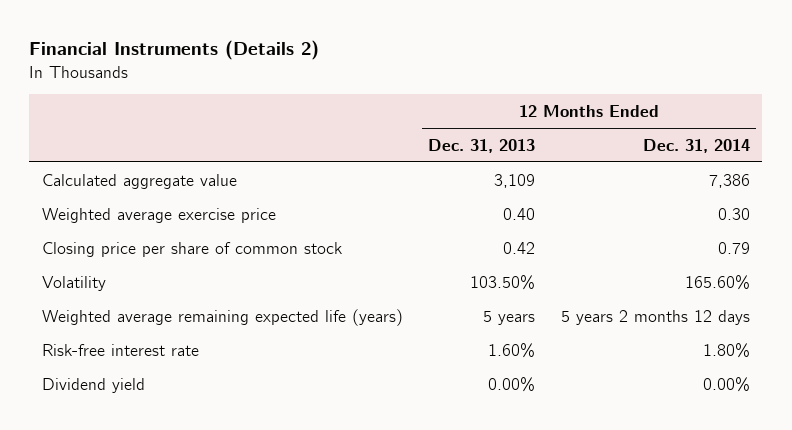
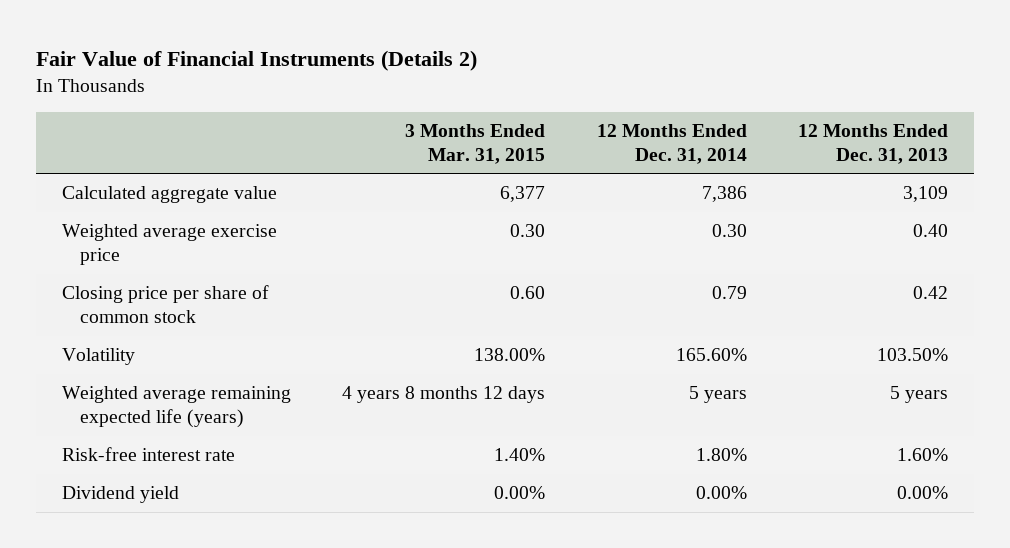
- Financial Instruments (Details 2)
+ Fair Value of Financial Instruments (Details 2)
- | 12 Months Ended Dec. 31, 2013 | 12 Months Ended Dec. 31, 2014
+ | 3 Months Ended Mar. 31, 2015 | 12 Months Ended Dec. 31, 2014 | 12 Months Ended Dec. 31, 2013
- Weighted average remaining expected life (years) | 5 years | 5 years 2 months 12 days
+ Weighted average remaining expected life (years) | 4 years 8 months 12 days | 5 years | 5 years

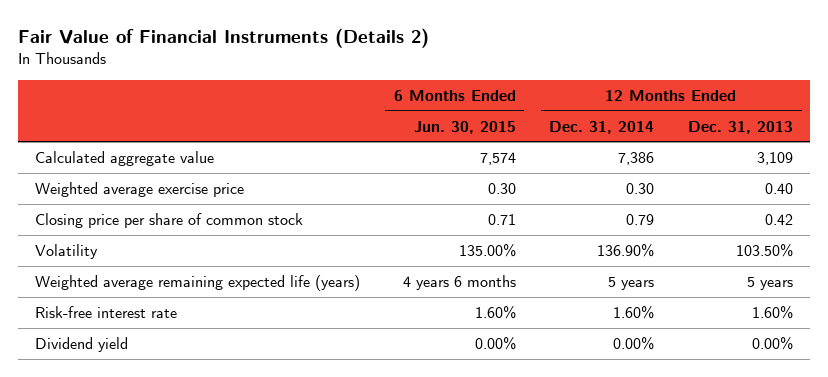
- | 3 Months Ended Mar. 31, 2015 | 12 Months Ended Dec. 31, 2014 | 12 Months Ended Dec. 31, 2013
+ | 6 Months Ended Jun. 30, 2015 | 12 Months Ended Dec. 31, 2014 | 12 Months Ended Dec. 31, 2013
- Volatility | 138.00% | 165.60% | 103.50%
+ Volatility | 135.00% | 136.90% | 103.50%
- Risk-free interest rate | 1.40% | 1.80% | 1.60%
+ Risk-free interest rate | 1.60% | 1.60% | 1.60%

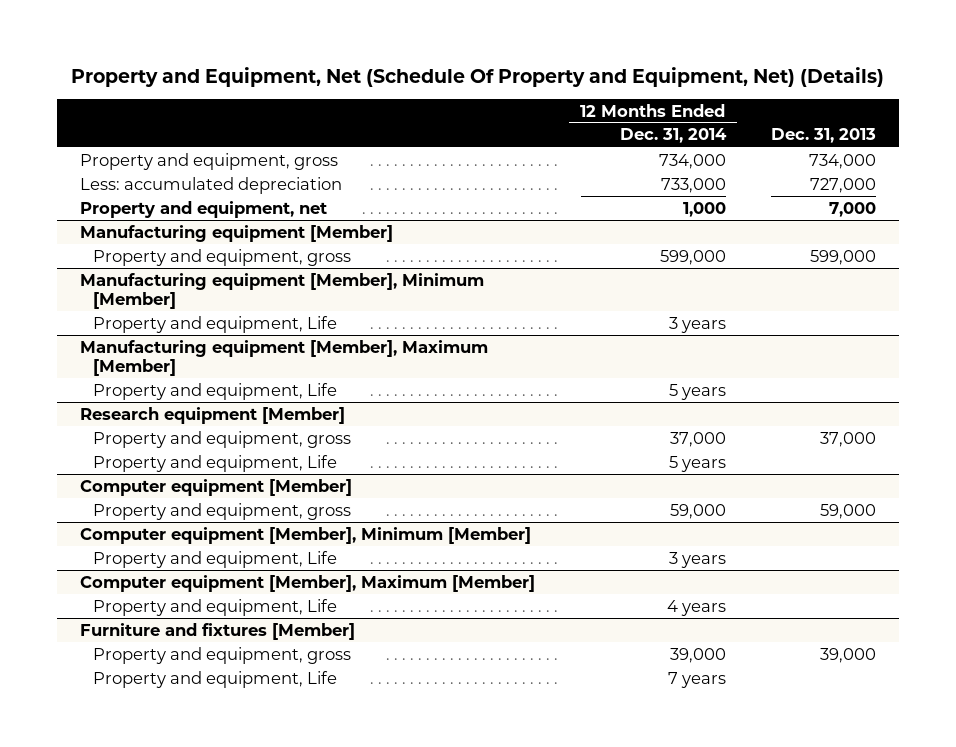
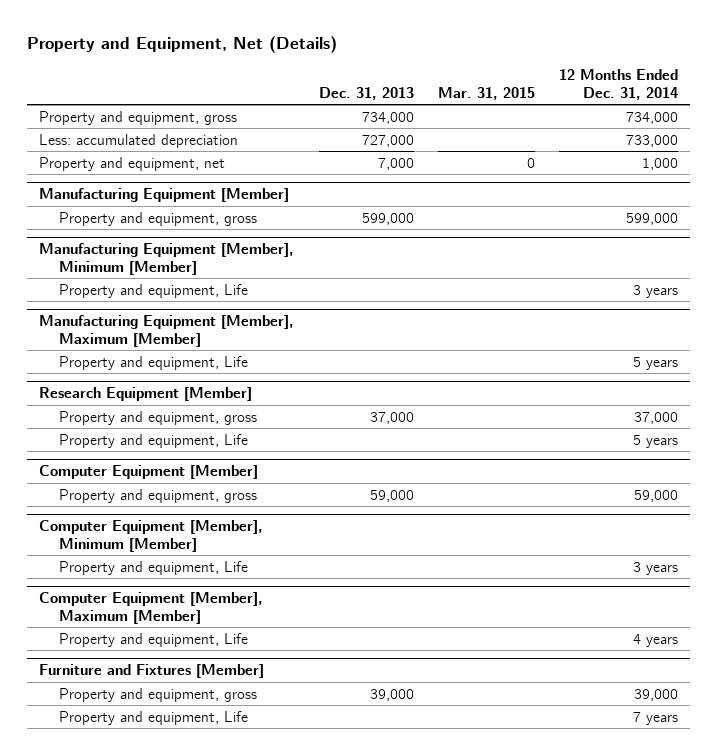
- Property and Equipment, Net (Schedule Of Property and Equipment, Net) (Details)
+ Property and Equipment, Net (Details)
- | 12 Months Ended Dec. 31, 2014 | Dec. 31, 2013
+ | Dec. 31, 2013 | Mar. 31, 2015 | 12 Months Ended Dec. 31, 2014
- Manufacturing equipment [Member]
+ Manufacturing Equipment [Member]
- Manufacturing equipment [Member], Minimum [Member]
+ Manufacturing Equipment [Member], Minimum [Member]
- Manufacturing equipment [Member], Maximum [Member]
+ Manufacturing Equipment [Member], Maximum [Member]
- Research equipment [Member]
+ Research Equipment [Member]
- Computer equipment [Member]
+ Computer Equipment [Member]
- Computer equipment [Member], Minimum [Member]
+ Computer Equipment [Member], Minimum [Member]
- Computer equipment [Member], Maximum [Member]
+ Computer Equipment [Member], Maximum [Member]
- Furniture and fixtures [Member]
+ Furniture and Fixtures [Member]

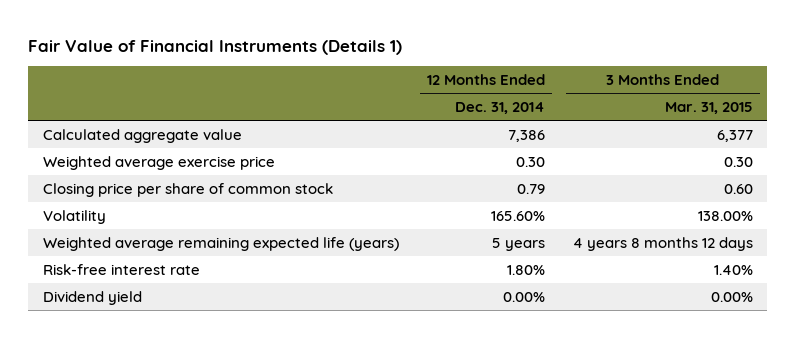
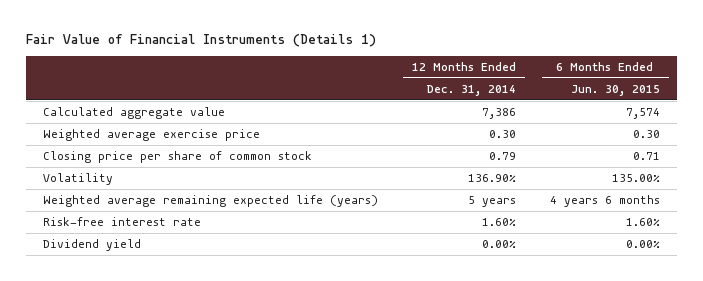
- | 12 Months Ended Dec. 31, 2014 | 3 Months Ended Mar. 31, 2015
+ | 12 Months Ended Dec. 31, 2014 | 6 Months Ended Jun. 30, 2015
- Volatility | 165.60% | 138.00%
+ Volatility | 136.90% | 135.00%
- Risk-free interest rate | 1.80% | 1.40%
+ Risk-free interest rate | 1.60% | 1.60%

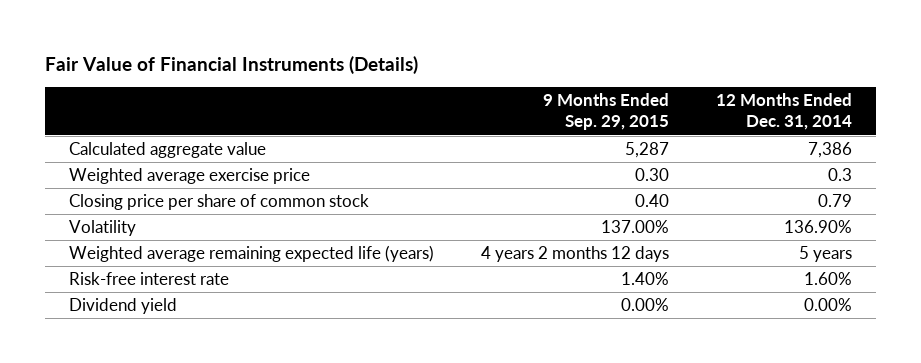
- Fair Value of Financial Instruments (Details 1)
+ Fair Value of Financial Instruments (Details)
- | 12 Months Ended Dec. 31, 2014 | 6 Months Ended Jun. 30, 2015
+ | 9 Months Ended Sep. 29, 2015 | 12 Months Ended Dec. 31, 2014
- Weighted average exercise price | 0.30 | 0.30
+ Weighted average exercise price | 0.30 | 0.3

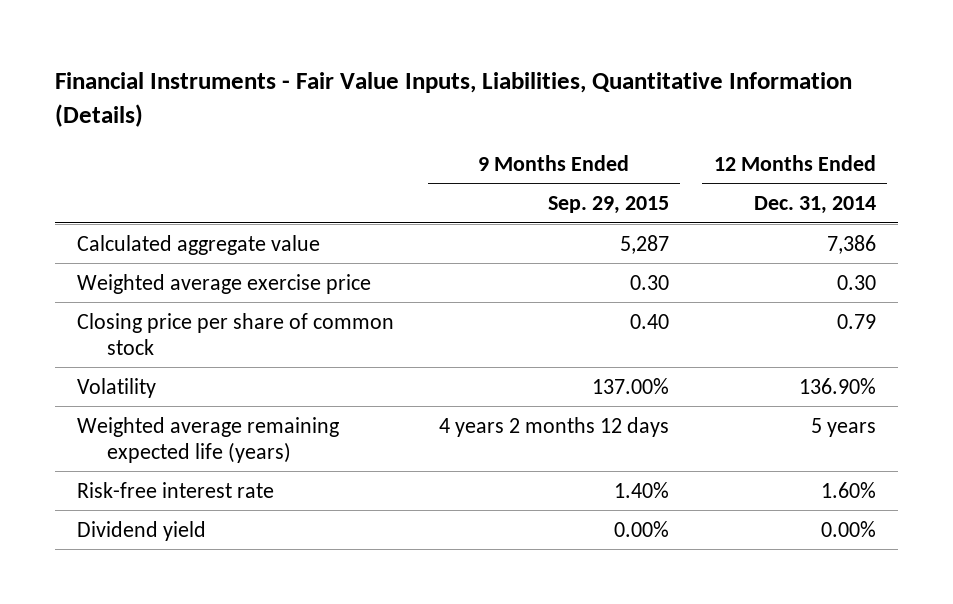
- Fair Value of Financial Instruments (Details)
+ Financial Instruments - Fair Value Inputs, Liabilities, Quantitative Information (Details)
- Weighted average exercise price | 0.30 | 0.3
+ Weighted average exercise price | 0.30 | 0.30

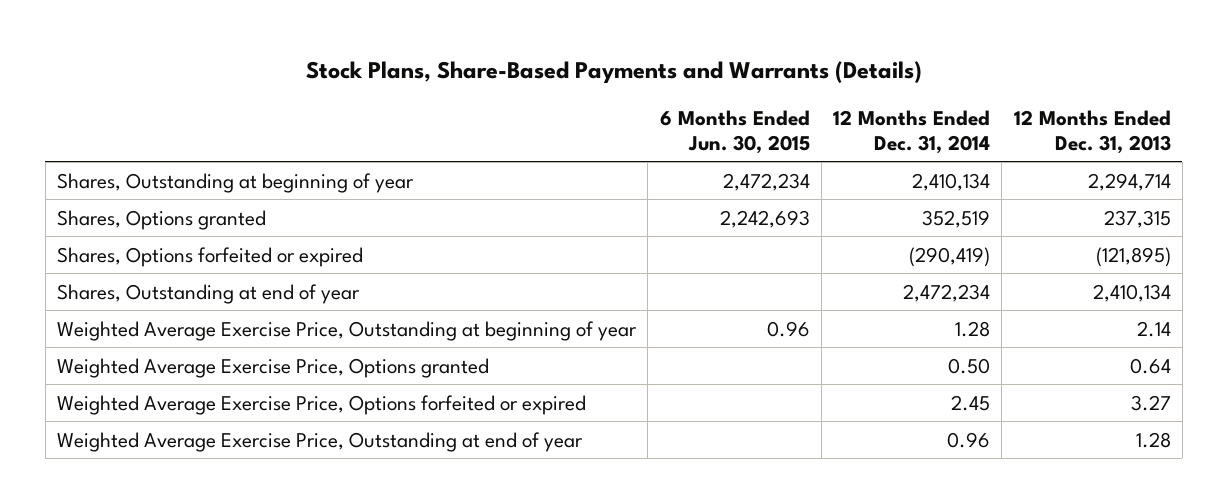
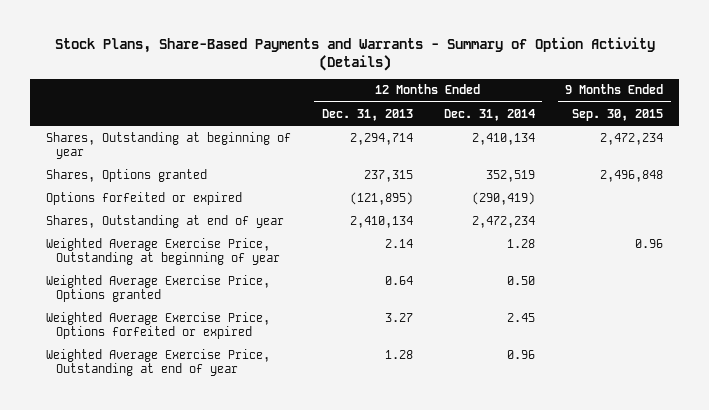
- Stock Plans, Share-Based Payments and Warrants (Details)
+ Stock Plans, Share-Based Payments and Warrants - Summary of Option Activity (Details)
- | 6 Months Ended Jun. 30, 2015 | 12 Months Ended Dec. 31, 2014 | 12 Months Ended Dec. 31, 2013
+ | 12 Months Ended Dec. 31, 2013 | 12 Months Ended Dec. 31, 2014 | 9 Months Ended Sep. 30, 2015
- Shares, Options forfeited or expired | | (290,419) | (121,895)
+ Options forfeited or expired | (121,895) | (290,419) |

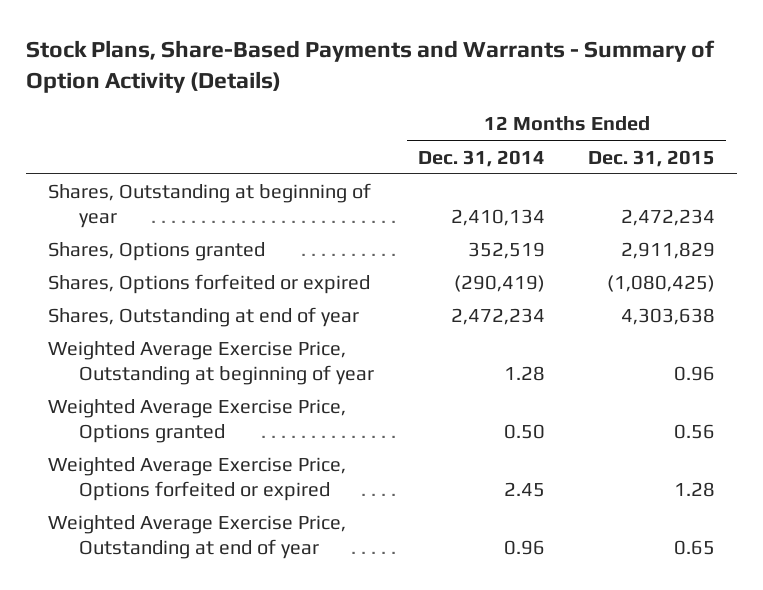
- | 12 Months Ended Dec. 31, 2013 | 12 Months Ended Dec. 31, 2014 | 9 Months Ended Sep. 30, 2015
+ | 12 Months Ended Dec. 31, 2014 | 12 Months Ended Dec. 31, 2015
- Options forfeited or expired | (121,895) | (290,419) |
+ Shares, Options forfeited or expired | (290,419) | (1,080,425)

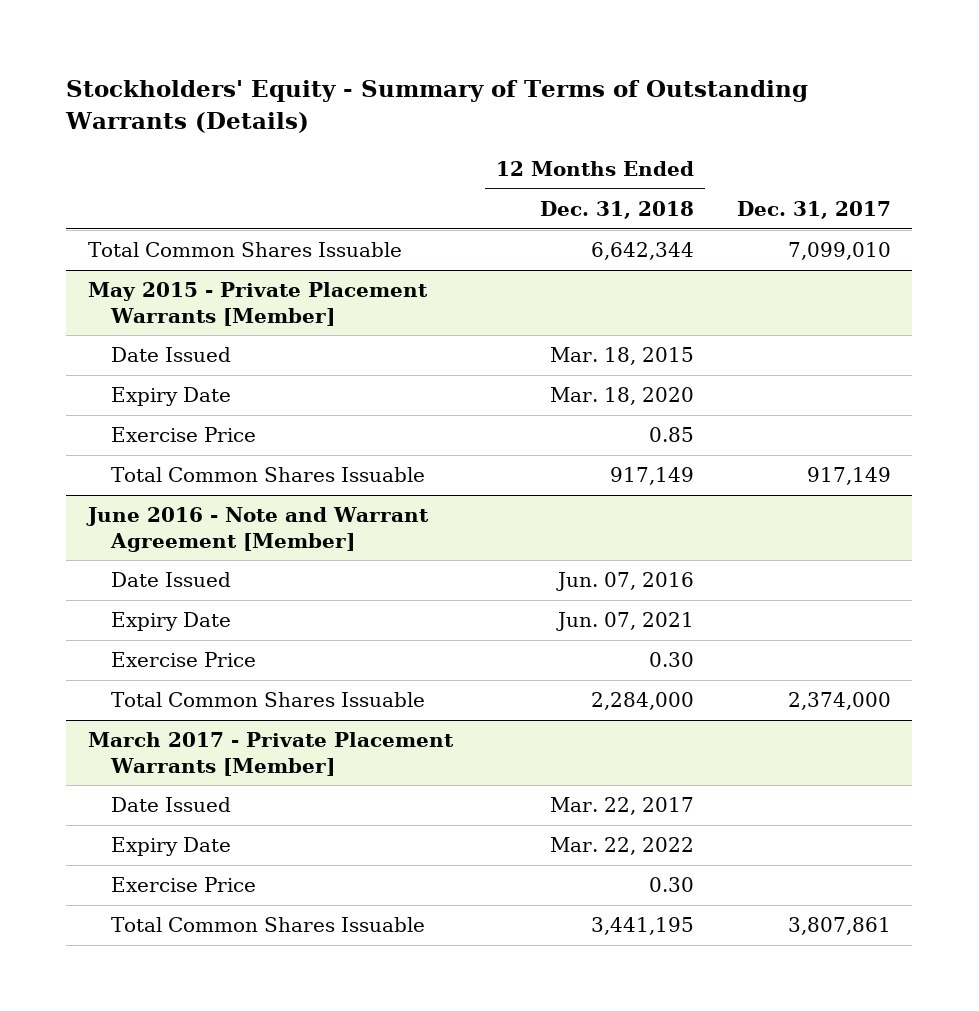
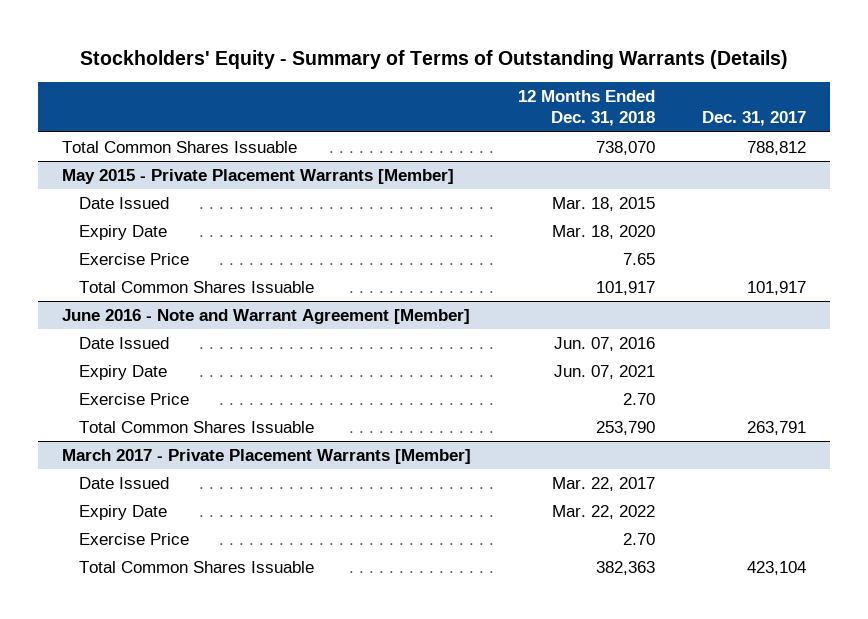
- Total Common Shares Issuable | 6,642,344 | 7,099,010
+ Total Common Shares Issuable | 738,070 | 788,812
@ May 2015 - Private Placement Warrants [Member]
- Exercise Price | 0.85 |
- Total Common Shares Issuable | 917,149 | 917,149
+ Exercise Price | 7.65 |
+ Total Common Shares Issuable | 101,917 | 101,917
@ June 2016 - Note and Warrant Agreement [Member]
- Exercise Price | 0.30 |
- Total Common Shares Issuable | 2,284,000 | 2,374,000
+ Exercise Price | 2.70 |
+ Total Common Shares Issuable | 253,790 | 263,791
@ March 2017 - Private Placement Warrants [Member]
- Exercise Price | 0.30 |
- Total Common Shares Issuable | 3,441,195 | 3,807,861
+ Exercise Price | 2.70 |
+ Total Common Shares Issuable | 382,363 | 423,104

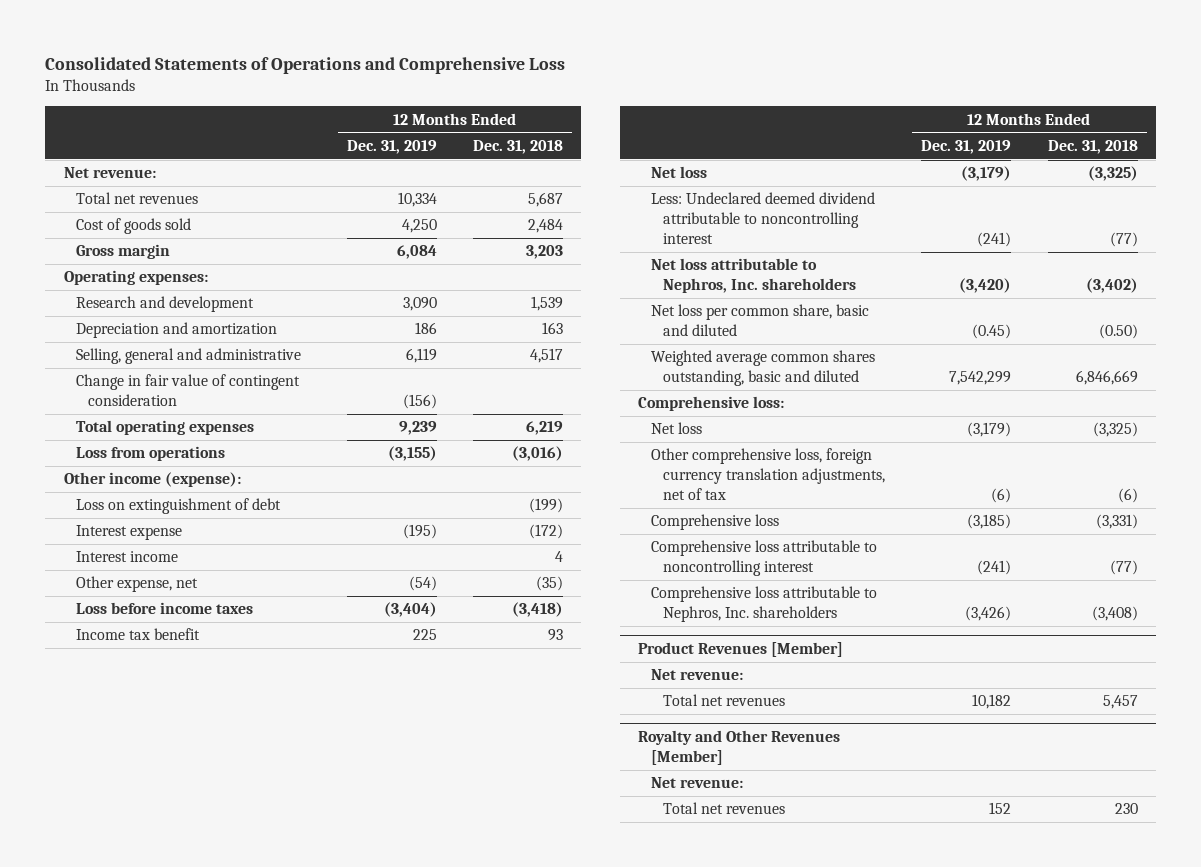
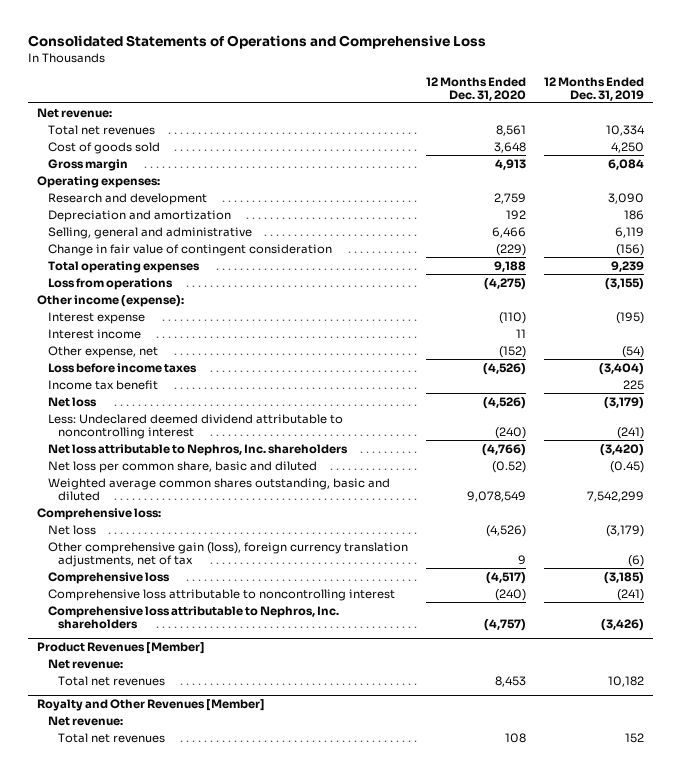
- | 12 Months Ended Dec. 31, 2019 | 12 Months Ended Dec. 31, 2018
+ | 12 Months Ended Dec. 31, 2020 | 12 Months Ended Dec. 31, 2019
- Loss on extinguishment of debt | | (199)
- Other comprehensive loss, foreign currency translation adjustments, net of tax | (6) | (6)
+ Other comprehensive gain (loss), foreign currency translation adjustments, net of tax | 9 | (6)

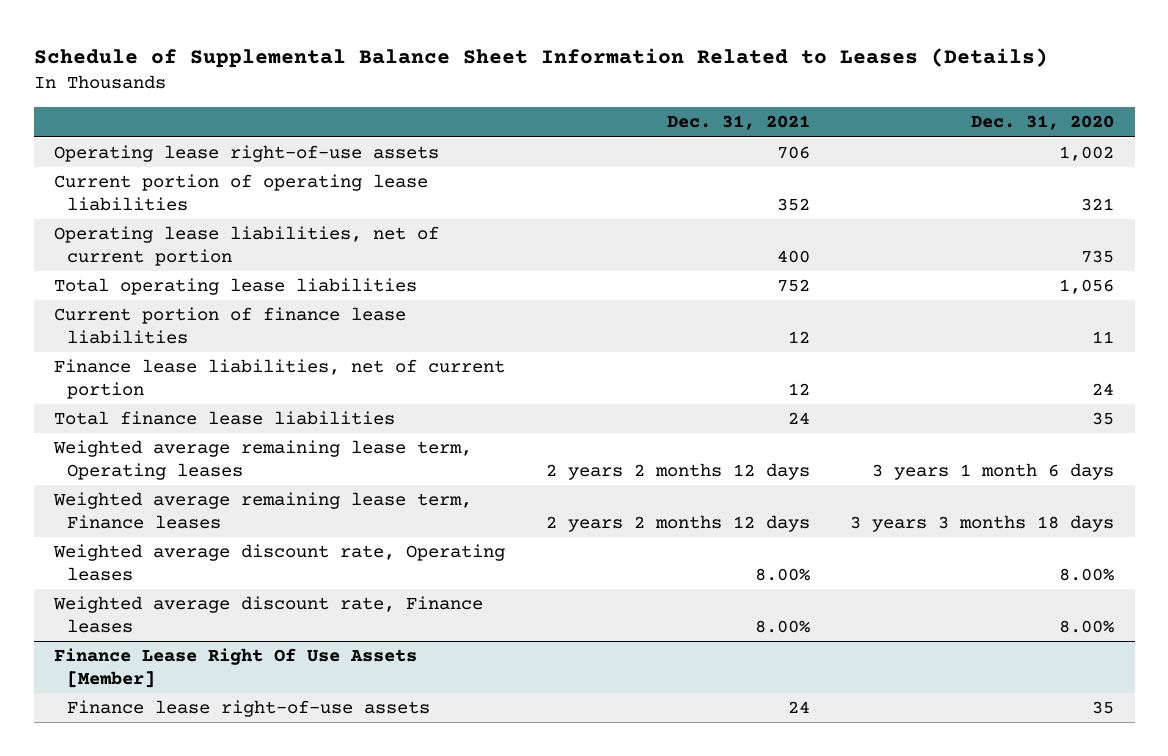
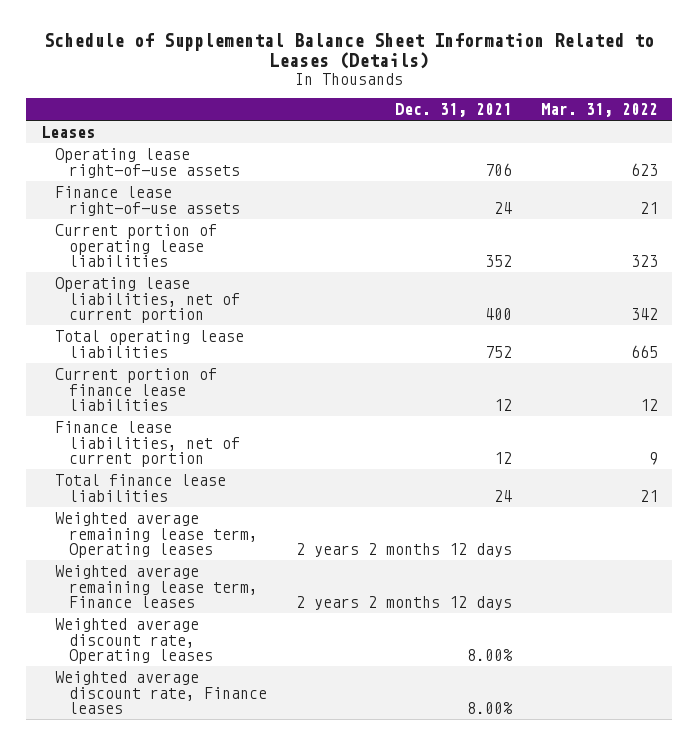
- | Dec. 31, 2021 | Dec. 31, 2020
+ | Dec. 31, 2021 | Mar. 31, 2022
+ Leases
+ Finance lease right-of-use assets | 24 | 21
- Finance Lease Right Of Use Assets [Member]
- Finance lease right-of-use assets | 24 | 35

